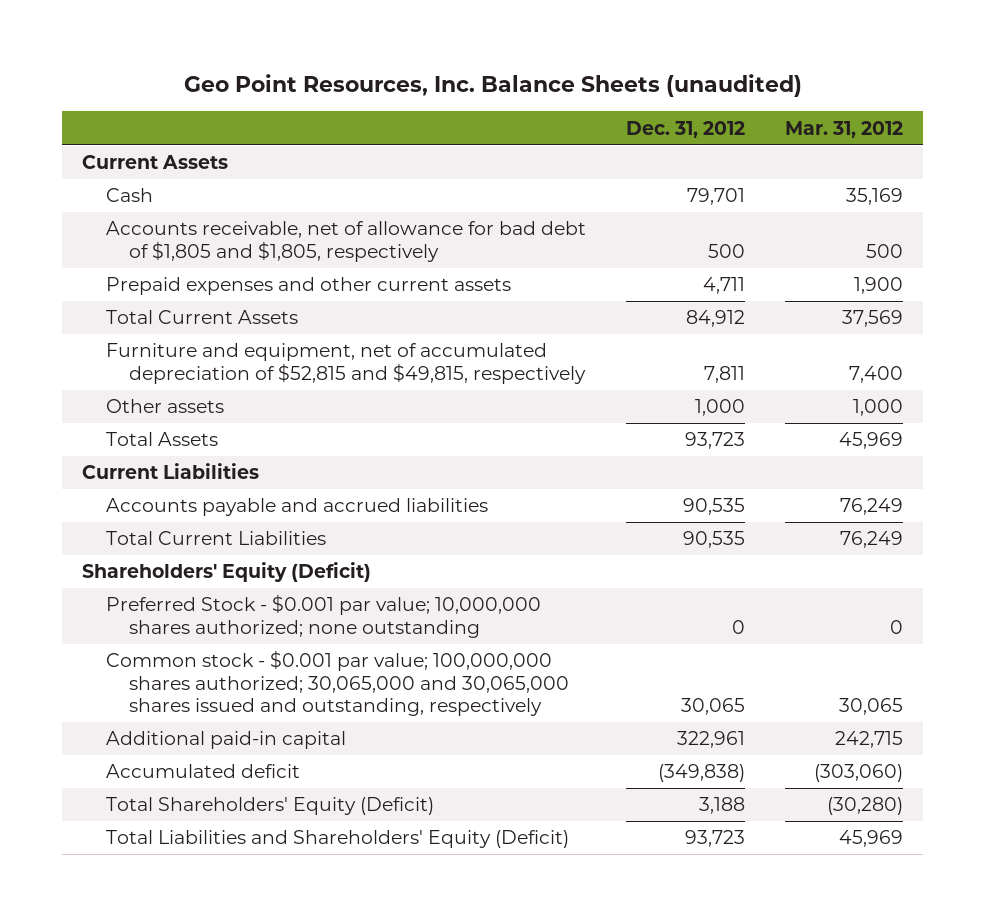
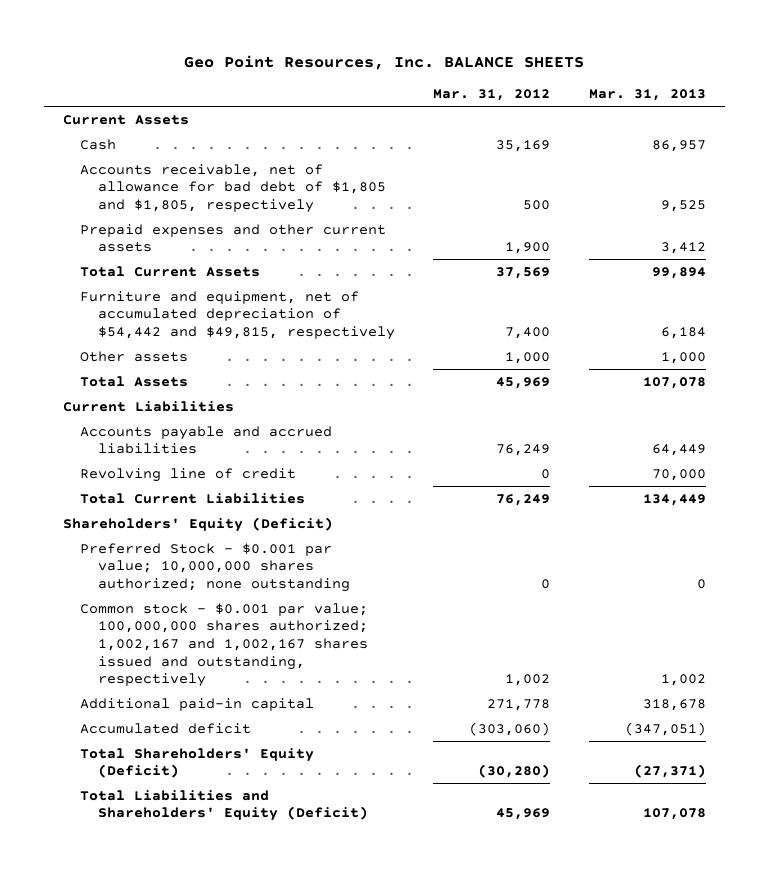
- Geo Point Resources, Inc. Balance Sheets (unaudited)
+ Geo Point Resources, Inc. BALANCE SHEETS
- | Dec. 31, 2012 | Mar. 31, 2012
+ | Mar. 31, 2012 | Mar. 31, 2013
- Furniture and equipment, net of accumulated depreciation of $52,815 and $49,815, respectively | 7,811 | 7,400
+ Furniture and equipment, net of accumulated depreciation of $54,442 and $49,815, respectively | 7,400 | 6,184
+ Revolving line of credit | 0 | 70,000
- Common stock - $0.001 par value; 100,000,000 shares authorized; 30,065,000 and 30,065,000 shares issued and outstanding, respectively | 30,065 | 30,065
- Additional paid-in capital | 322,961 | 242,715
+ Common stock - $0.001 par value; 100,000,000 shares authorized; 1,002,167 and 1,002,167 shares issued and outstanding, respectively | 1,002 | 1,002
+ Additional paid-in capital | 271,778 | 318,678

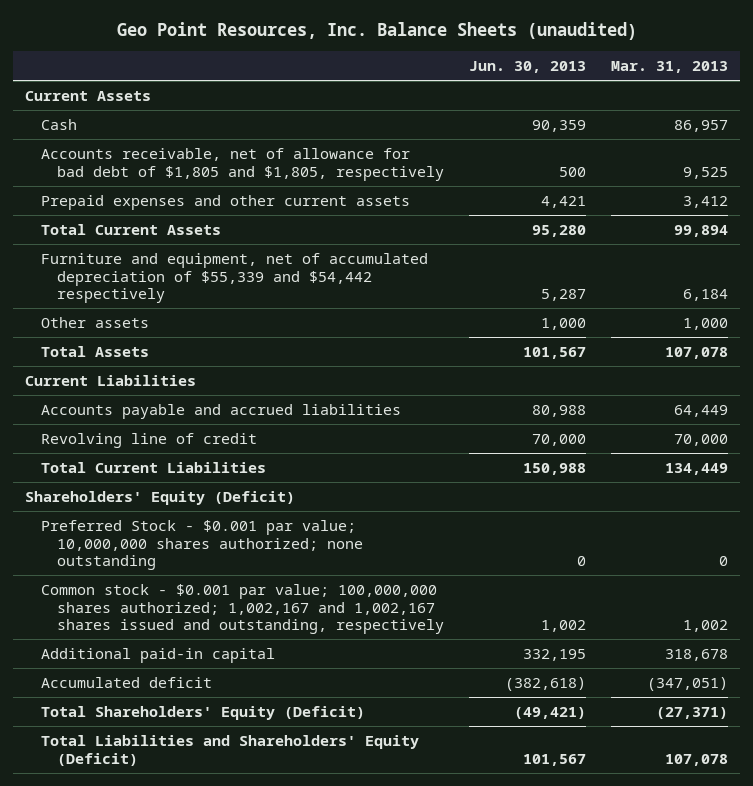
- Geo Point Resources, Inc. BALANCE SHEETS
+ Geo Point Resources, Inc. Balance Sheets (unaudited)
- | Mar. 31, 2012 | Mar. 31, 2013
+ | Jun. 30, 2013 | Mar. 31, 2013
- Furniture and equipment, net of accumulated depreciation of $54,442 and $49,815, respectively | 7,400 | 6,184
+ Furniture and equipment, net of accumulated depreciation of $55,339 and $54,442 respectively | 5,287 | 6,184

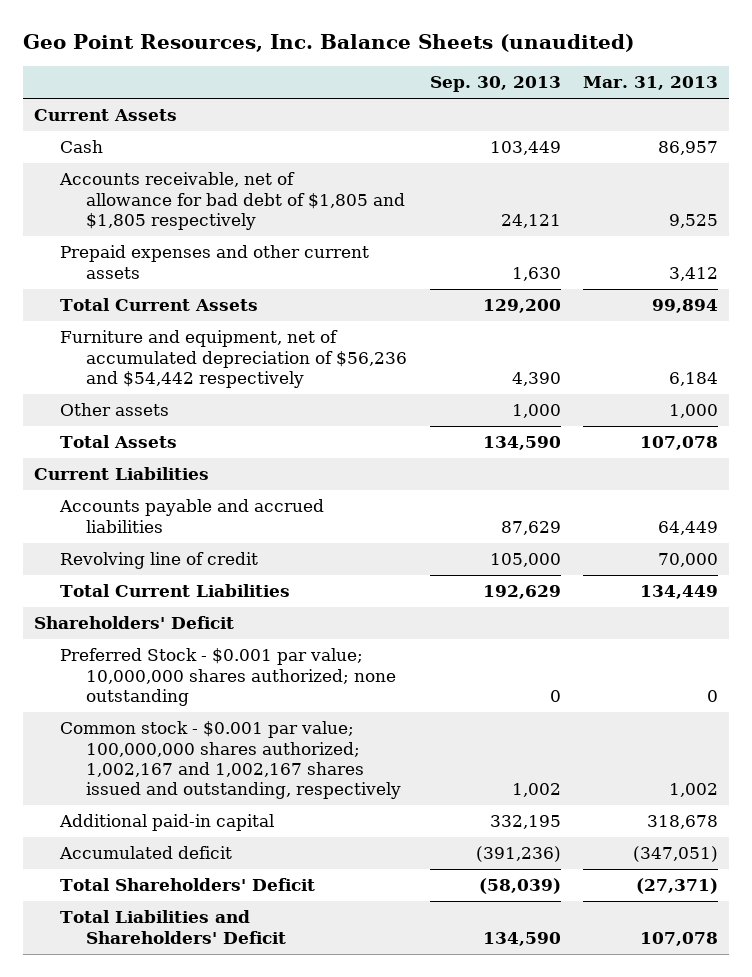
- | Jun. 30, 2013 | Mar. 31, 2013
+ | Sep. 30, 2013 | Mar. 31, 2013
- Accounts receivable, net of allowance for bad debt of $1,805 and $1,805, respectively | 500 | 9,525
+ Accounts receivable, net of allowance for bad debt of $1,805 and $1,805 respectively | 24,121 | 9,525
- Furniture and equipment, net of accumulated depreciation of $55,339 and $54,442 respectively | 5,287 | 6,184
+ Furniture and equipment, net of accumulated depreciation of $56,236 and $54,442 respectively | 4,390 | 6,184
- Shareholders' Equity (Deficit)
+ Shareholders' Deficit
- Total Shareholders' Equity (Deficit) | (49,421) | (27,371)
- Total Liabilities and Shareholders' Equity (Deficit) | 101,567 | 107,078
+ Total Shareholders' Deficit | (58,039) | (27,371)
+ Total Liabilities and Shareholders' Deficit | 134,590 | 107,078

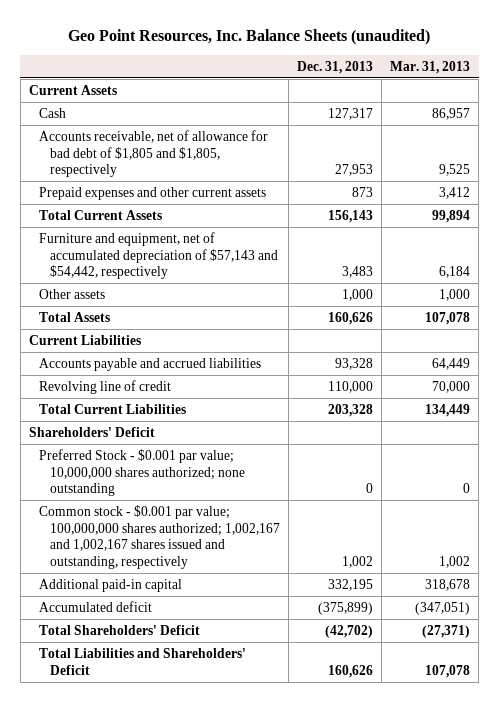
- | Sep. 30, 2013 | Mar. 31, 2013
+ | Dec. 31, 2013 | Mar. 31, 2013
- Accounts receivable, net of allowance for bad debt of $1,805 and $1,805 respectively | 24,121 | 9,525
+ Accounts receivable, net of allowance for bad debt of $1,805 and $1,805, respectively | 27,953 | 9,525
- Furniture and equipment, net of accumulated depreciation of $56,236 and $54,442 respectively | 4,390 | 6,184
+ Furniture and equipment, net of accumulated depreciation of $57,143 and $54,442, respectively | 3,483 | 6,184

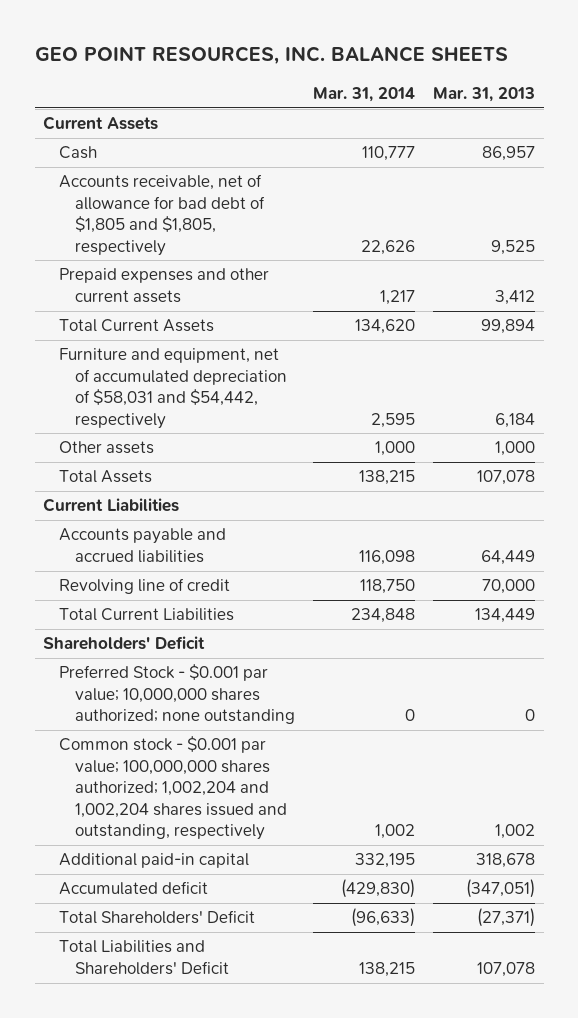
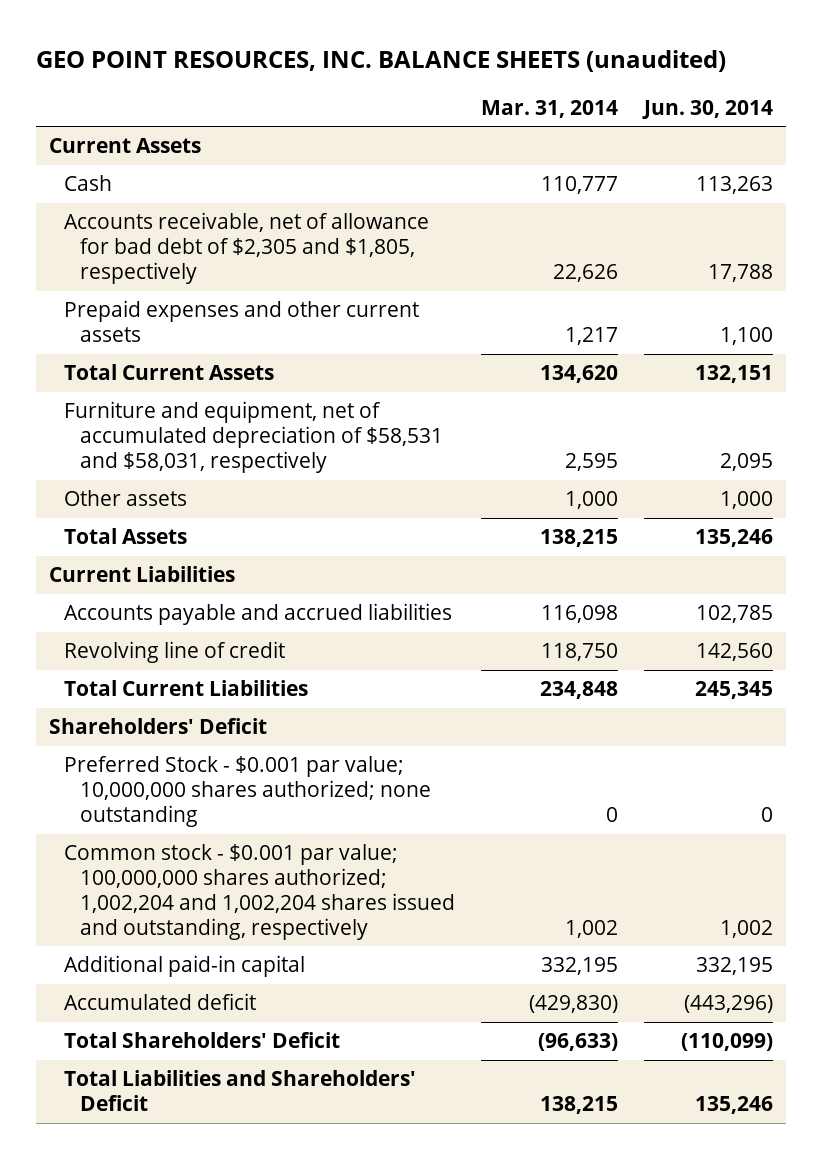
- GEO POINT RESOURCES, INC. BALANCE SHEETS
+ GEO POINT RESOURCES, INC. BALANCE SHEETS (unaudited)
- | Mar. 31, 2014 | Mar. 31, 2013
+ | Mar. 31, 2014 | Jun. 30, 2014
- Accounts receivable, net of allowance for bad debt of $1,805 and $1,805, respectively | 22,626 | 9,525
+ Accounts receivable, net of allowance for bad debt of $2,305 and $1,805, respectively | 22,626 | 17,788
- Furniture and equipment, net of accumulated depreciation of $58,031 and $54,442, respectively | 2,595 | 6,184
+ Furniture and equipment, net of accumulated depreciation of $58,531 and $58,031, respectively | 2,595 | 2,095

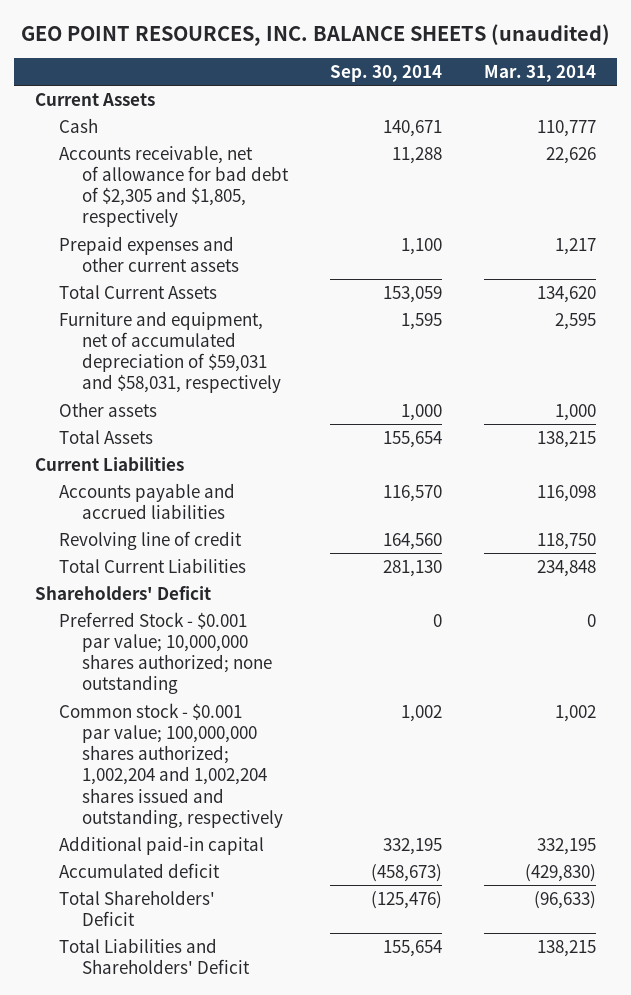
- | Mar. 31, 2014 | Jun. 30, 2014
+ | Sep. 30, 2014 | Mar. 31, 2014
- Furniture and equipment, net of accumulated depreciation of $58,531 and $58,031, respectively | 2,595 | 2,095
+ Furniture and equipment, net of accumulated depreciation of $59,031 and $58,031, respectively | 1,595 | 2,595

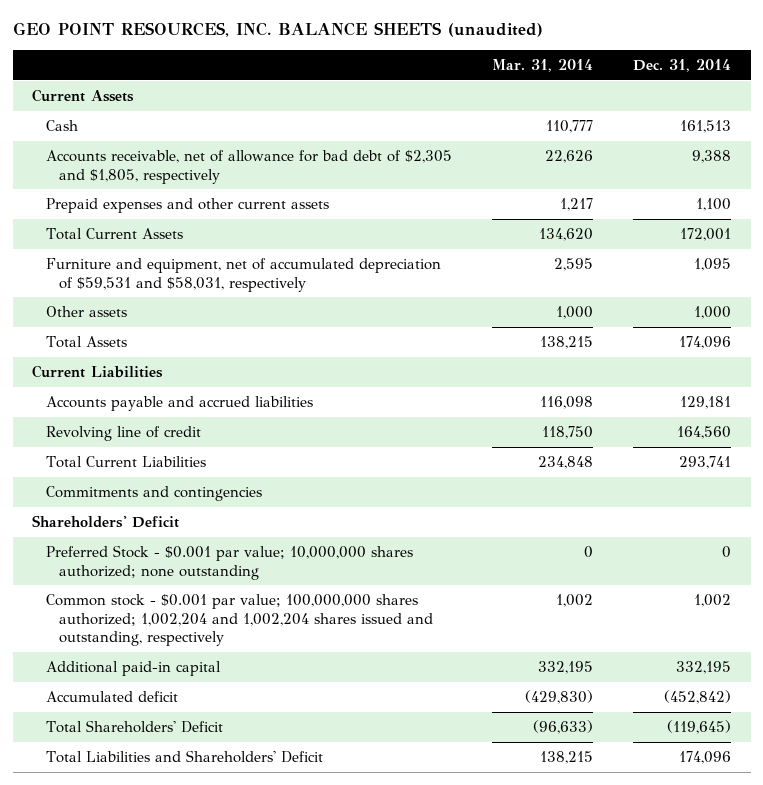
- | Sep. 30, 2014 | Mar. 31, 2014
+ | Mar. 31, 2014 | Dec. 31, 2014
- Furniture and equipment, net of accumulated depreciation of $59,031 and $58,031, respectively | 1,595 | 2,595
+ Furniture and equipment, net of accumulated depreciation of $59,531 and $58,031, respectively | 2,595 | 1,095
+ Commitments and contingencies

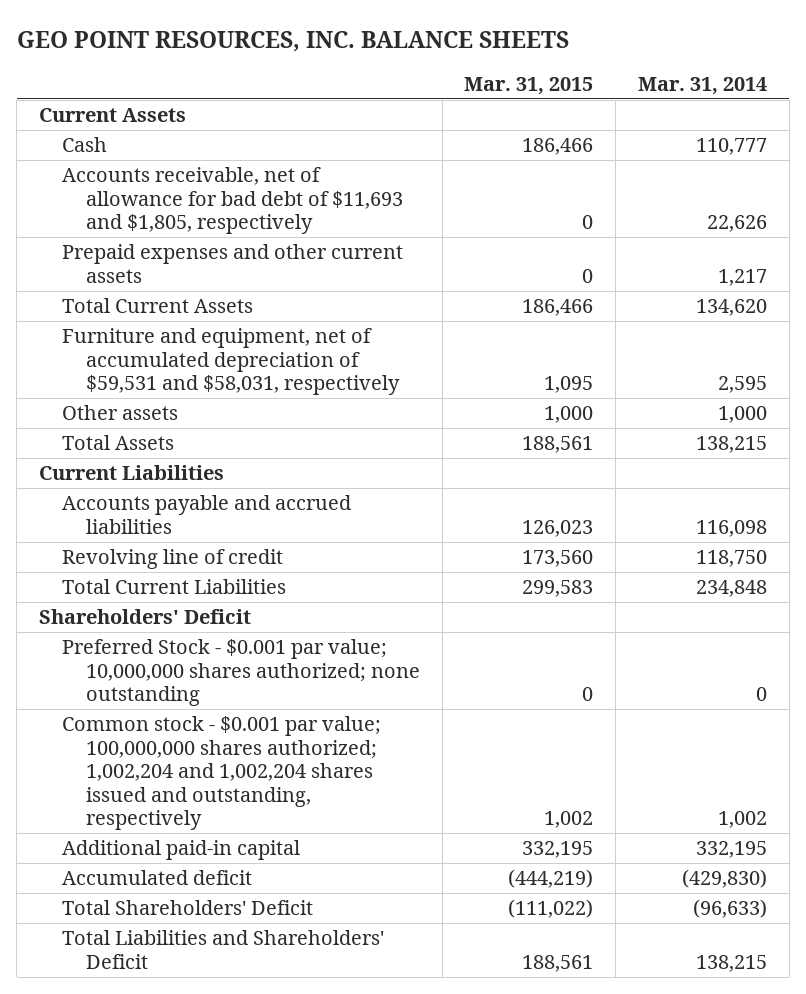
- GEO POINT RESOURCES, INC. BALANCE SHEETS (unaudited)
+ GEO POINT RESOURCES, INC. BALANCE SHEETS
- | Mar. 31, 2014 | Dec. 31, 2014
+ | Mar. 31, 2015 | Mar. 31, 2014
- Accounts receivable, net of allowance for bad debt of $2,305 and $1,805, respectively | 22,626 | 9,388
+ Accounts receivable, net of allowance for bad debt of $11,693 and $1,805, respectively | 0 | 22,626
- Commitments and contingencies

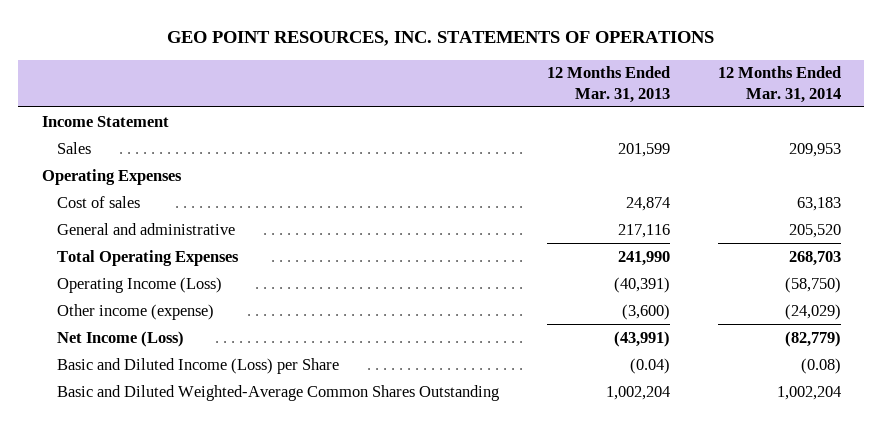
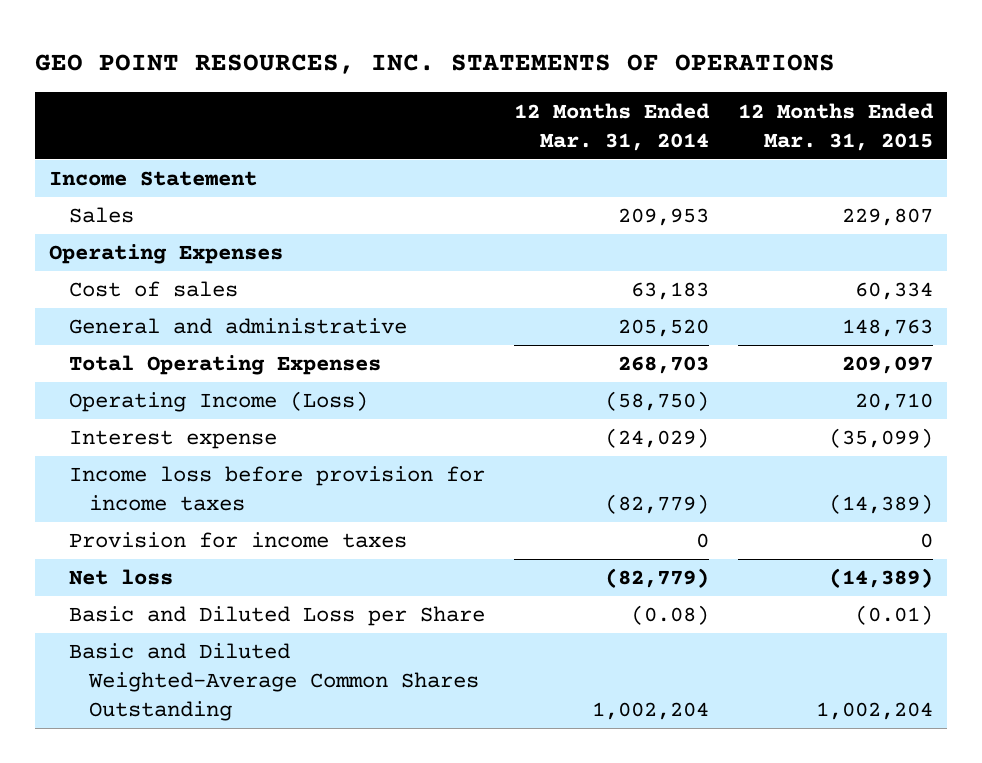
- | 12 Months Ended Mar. 31, 2013 | 12 Months Ended Mar. 31, 2014
+ | 12 Months Ended Mar. 31, 2014 | 12 Months Ended Mar. 31, 2015
- Other income (expense) | (3,600) | (24,029)
- Net Income (Loss) | (43,991) | (82,779)
- Basic and Diluted Income (Loss) per Share | (0.04) | (0.08)
+ Interest expense | (24,029) | (35,099)
+ Income loss before provision for income taxes | (82,779) | (14,389)
+ Provision for income taxes | 0 | 0
+ Net loss | (82,779) | (14,389)
+ Basic and Diluted Loss per Share | (0.08) | (0.01)

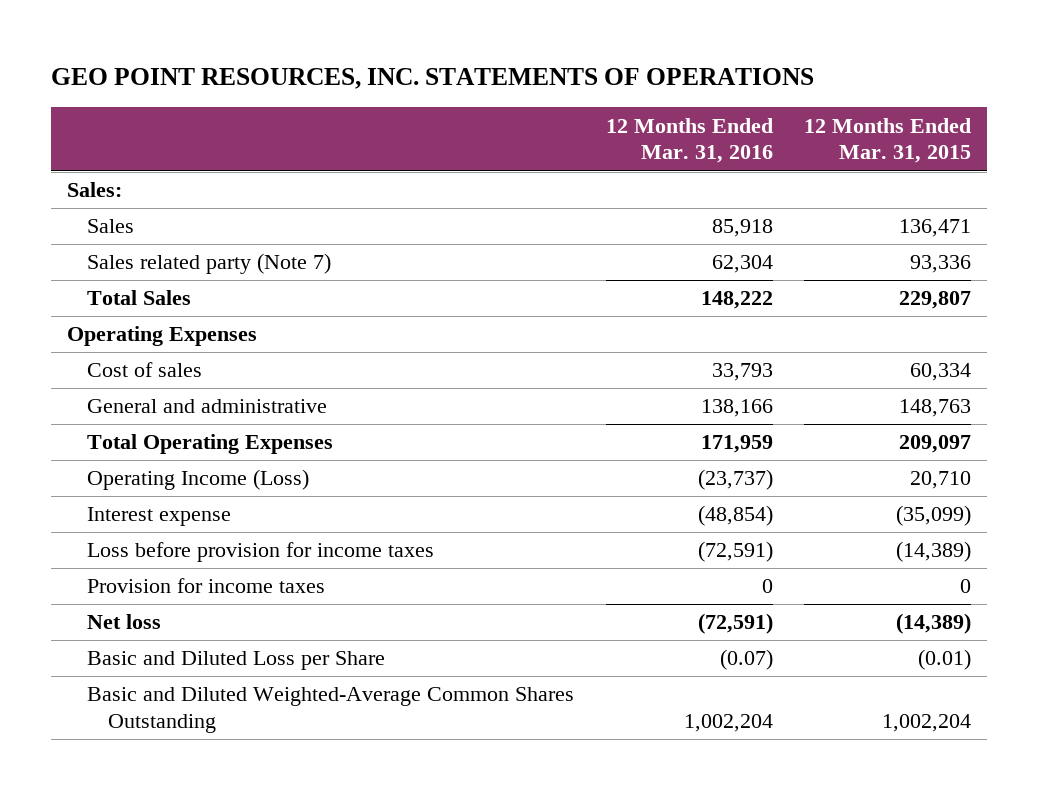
- | 12 Months Ended Mar. 31, 2014 | 12 Months Ended Mar. 31, 2015
+ | 12 Months Ended Mar. 31, 2016 | 12 Months Ended Mar. 31, 2015
- Income Statement
- Sales | 209,953 | 229,807
+ Sales:
+ Sales | 85,918 | 136,471
+ Sales related party (Note 7) | 62,304 | 93,336
+ Total Sales | 148,222 | 229,807
- Income loss before provision for income taxes | (82,779) | (14,389)
+ Loss before provision for income taxes | (72,591) | (14,389)

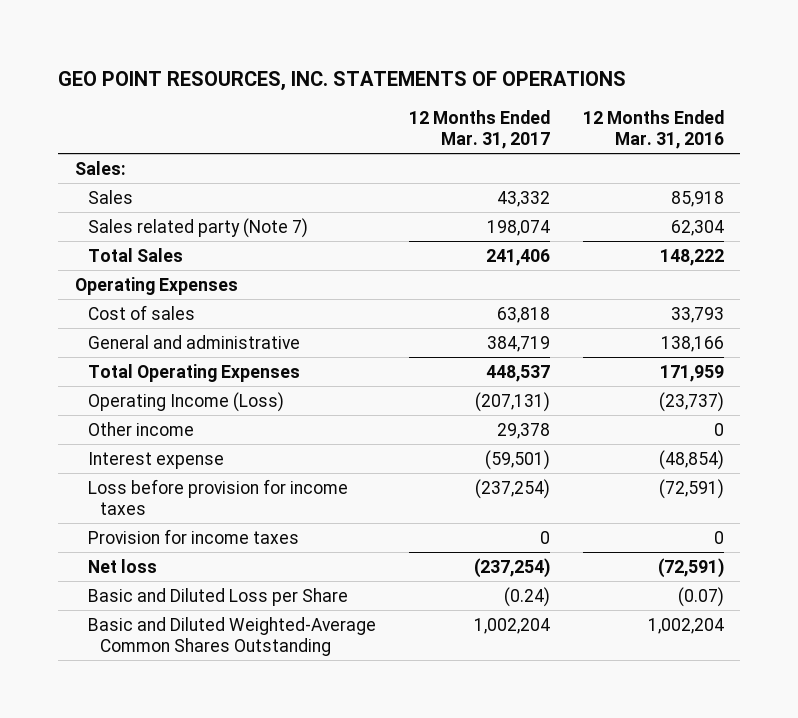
- | 12 Months Ended Mar. 31, 2016 | 12 Months Ended Mar. 31, 2015
+ | 12 Months Ended Mar. 31, 2017 | 12 Months Ended Mar. 31, 2016
+ Other income | 29,378 | 0

